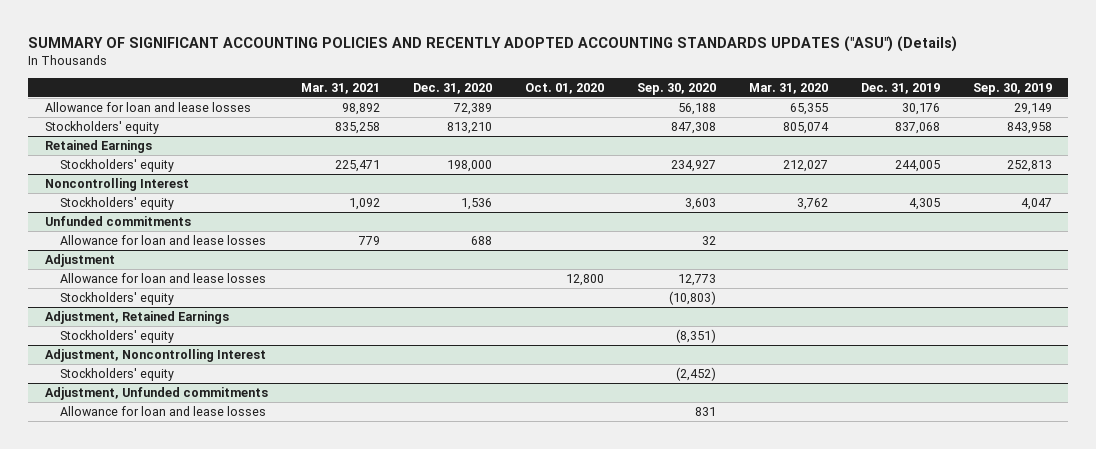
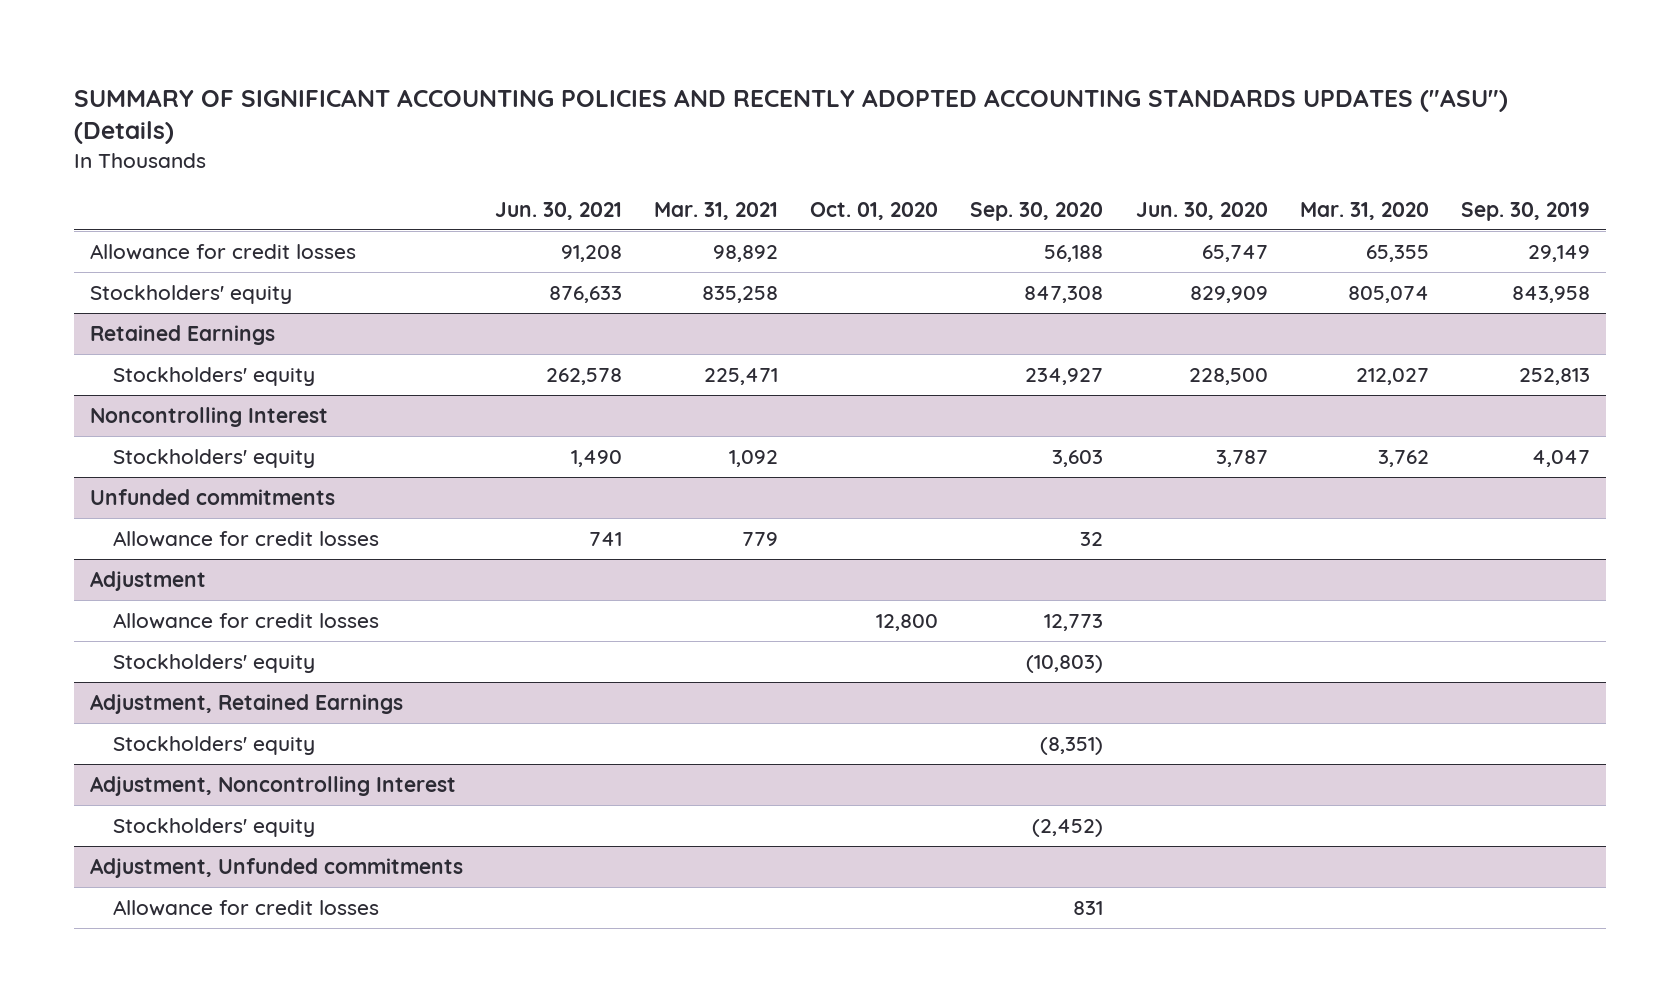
- | Mar. 31, 2021 | Dec. 31, 2020 | Oct. 01, 2020 | Sep. 30, 2020 | Mar. 31, 2020 | Dec. 31, 2019 | Sep. 30, 2019
+ | Jun. 30, 2021 | Mar. 31, 2021 | Oct. 01, 2020 | Sep. 30, 2020 | Jun. 30, 2020 | Mar. 31, 2020 | Sep. 30, 2019
- Allowance for loan and lease losses | 98,892 | 72,389 | | 56,188 | 65,355 | 30,176 | 29,149
+ Allowance for credit losses | 91,208 | 98,892 | | 56,188 | 65,747 | 65,355 | 29,149
@ Unfunded commitments
- Allowance for loan and lease losses | 779 | 688 | | 32 | | |
+ Allowance for credit losses | 741 | 779 | | 32 | | |
@ Adjustment
- Allowance for loan and lease losses | | | 12,800 | 12,773 | | |
+ Allowance for credit losses | | | 12,800 | 12,773 | | |
@ Adjustment, Unfunded commitments
- Allowance for loan and lease losses | | | | 831 | | |
+ Allowance for credit losses | | | | 831 | | |

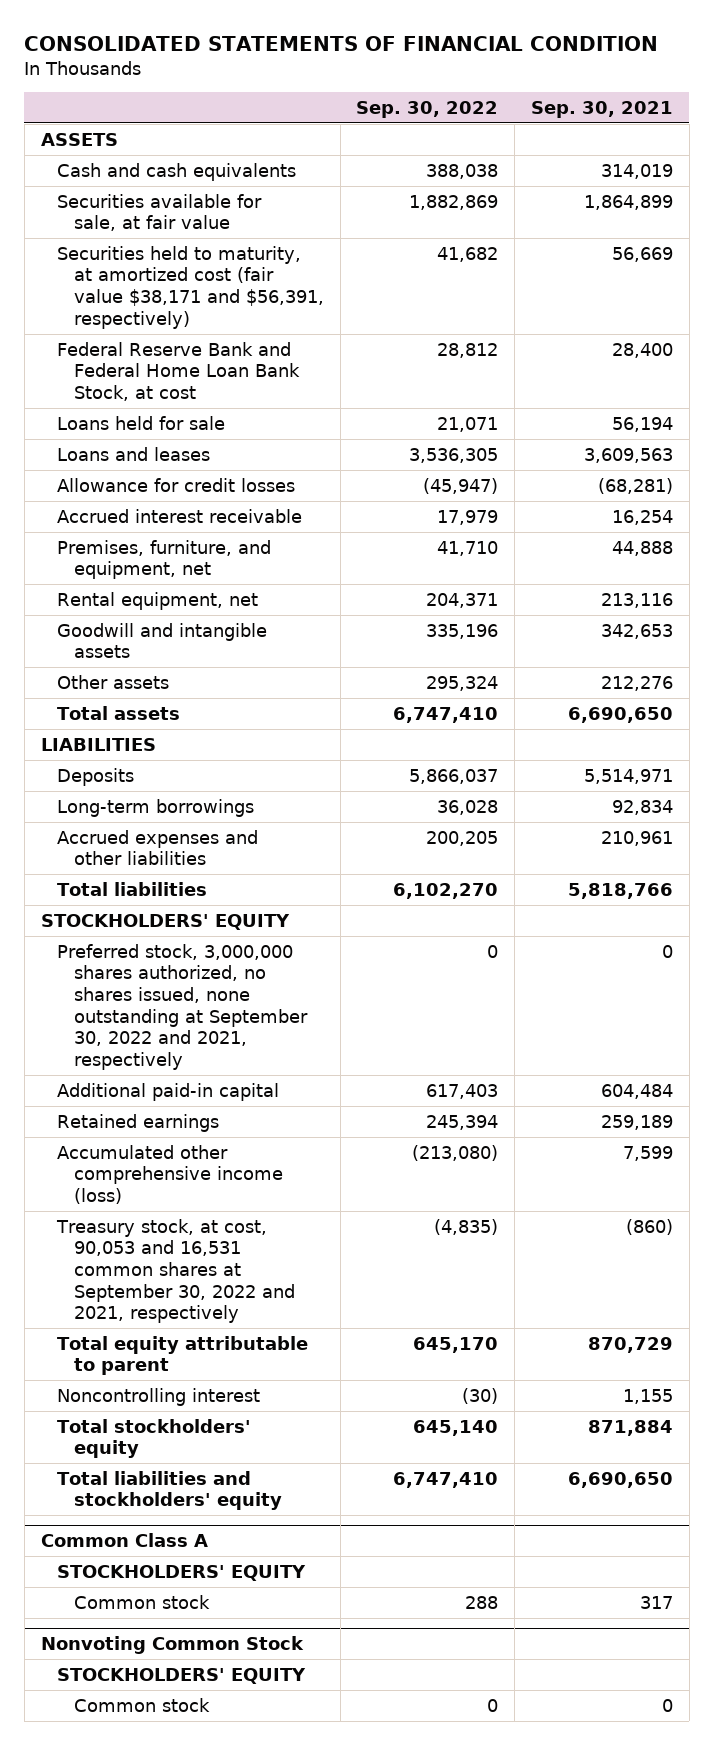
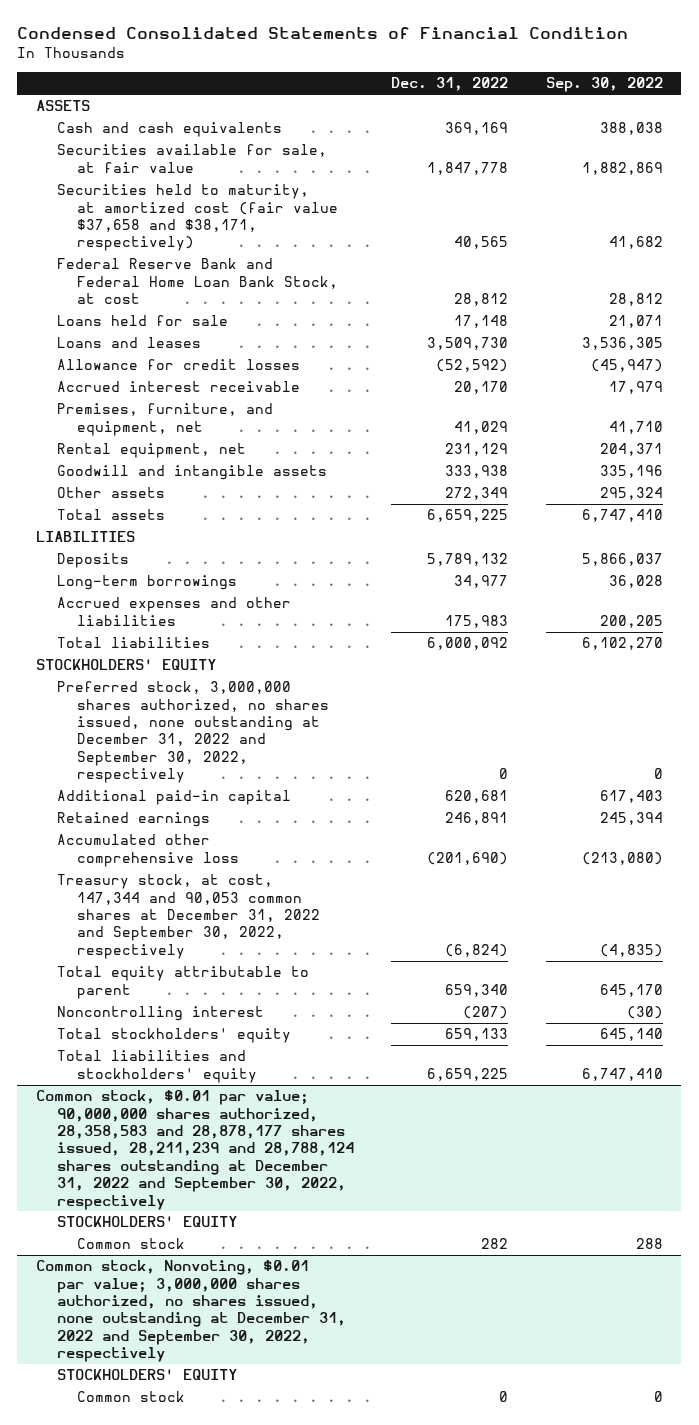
- CONSOLIDATED STATEMENTS OF FINANCIAL CONDITION
+ Condensed Consolidated Statements of Financial Condition
- | Sep. 30, 2022 | Sep. 30, 2021
+ | Dec. 31, 2022 | Sep. 30, 2022
- Securities held to maturity, at amortized cost (fair value $38,171 and $56,391, respectively) | 41,682 | 56,669
+ Securities held to maturity, at amortized cost (fair value $37,658 and $38,171, respectively) | 40,565 | 41,682
- Preferred stock, 3,000,000 shares authorized, no shares issued, none outstanding at September 30, 2022 and 2021, respectively | 0 | 0
+ Preferred stock, 3,000,000 shares authorized, no shares issued, none outstanding at December 31, 2022 and September 30, 2022, respectively | 0 | 0
- Accumulated other comprehensive income (loss) | (213,080) | 7,599
- Treasury stock, at cost, 90,053 and 16,531 common shares at September 30, 2022 and 2021, respectively | (4,835) | (860)
+ Accumulated other comprehensive loss | (201,690) | (213,080)
+ Treasury stock, at cost, 147,344 and 90,053 common shares at December 31, 2022 and September 30, 2022, respectively | (6,824) | (4,835)
- Common Class A
+ Common stock, $0.01 par value; 90,000,000 shares authorized, 28,358,583 and 28,878,177 shares issued, 28,211,239 and 28,788,124 shares outstanding at December 31, 2022 and September 30, 2022, respectively
- Nonvoting Common Stock
+ Common stock, Nonvoting, $0.01 par value; 3,000,000 shares authorized, no shares issued, none outstanding at December 31, 2022 and September 30, 2022, respectively

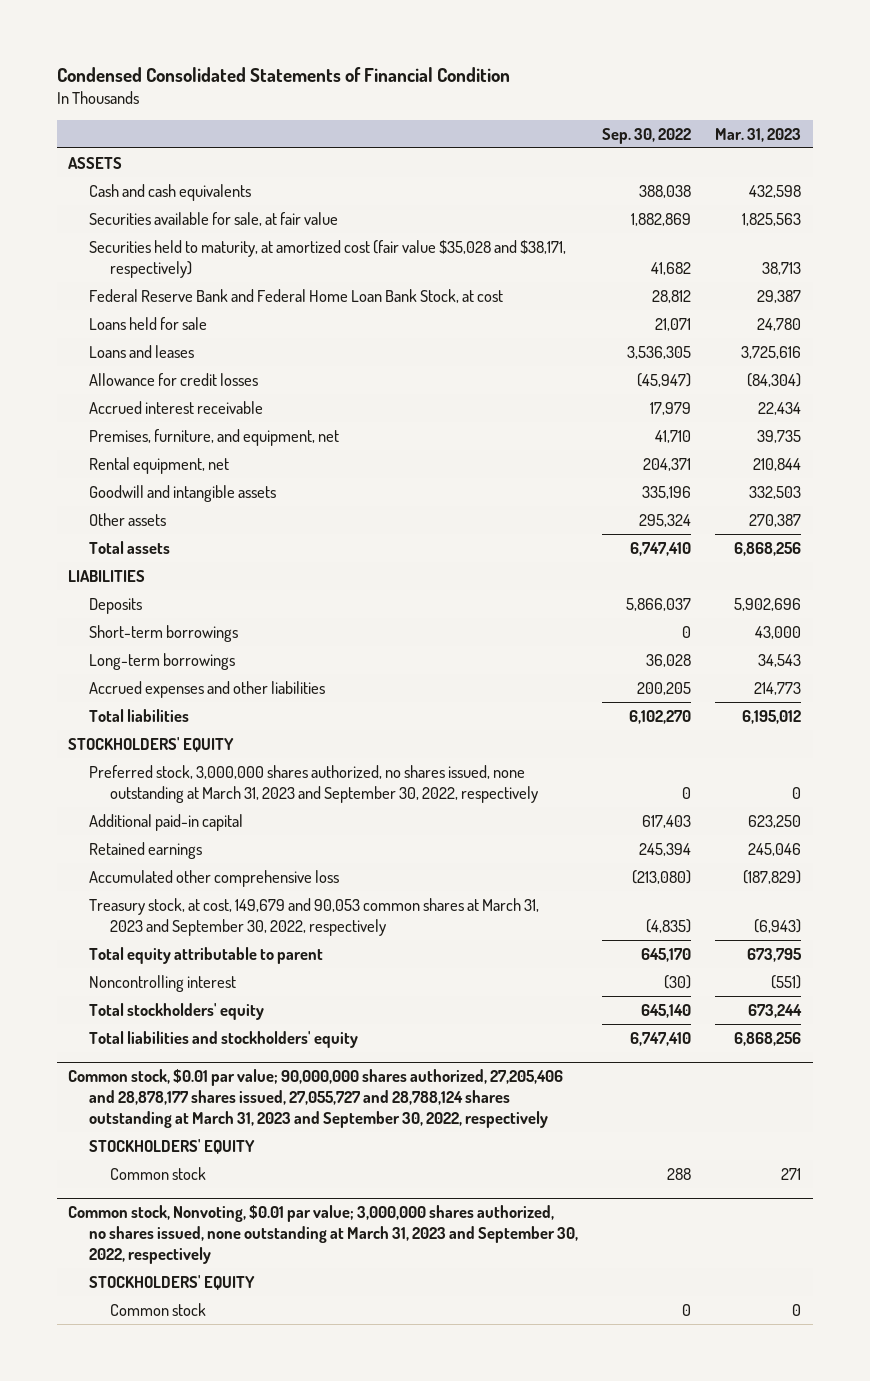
- | Dec. 31, 2022 | Sep. 30, 2022
+ | Sep. 30, 2022 | Mar. 31, 2023
- Securities held to maturity, at amortized cost (fair value $37,658 and $38,171, respectively) | 40,565 | 41,682
+ Securities held to maturity, at amortized cost (fair value $35,028 and $38,171, respectively) | 41,682 | 38,713
+ Short-term borrowings | 0 | 43,000
- Preferred stock, 3,000,000 shares authorized, no shares issued, none outstanding at December 31, 2022 and September 30, 2022, respectively | 0 | 0
+ Preferred stock, 3,000,000 shares authorized, no shares issued, none outstanding at March 31, 2023 and September 30, 2022, respectively | 0 | 0
- Treasury stock, at cost, 147,344 and 90,053 common shares at December 31, 2022 and September 30, 2022, respectively | (6,824) | (4,835)
+ Treasury stock, at cost, 149,679 and 90,053 common shares at March 31, 2023 and September 30, 2022, respectively | (4,835) | (6,943)
- Common stock, $0.01 par value; 90,000,000 shares authorized, 28,358,583 and 28,878,177 shares issued, 28,211,239 and 28,788,124 shares outstanding at December 31, 2022 and September 30, 2022, respectively
+ Common stock, $0.01 par value; 90,000,000 shares authorized, 27,205,406 and 28,878,177 shares issued, 27,055,727 and 28,788,124 shares outstanding at March 31, 2023 and September 30, 2022, respectively
- Common stock, Nonvoting, $0.01 par value; 3,000,000 shares authorized, no shares issued, none outstanding at December 31, 2022 and September 30, 2022, respectively
+ Common stock, Nonvoting, $0.01 par value; 3,000,000 shares authorized, no shares issued, none outstanding at March 31, 2023 and September 30, 2022, respectively

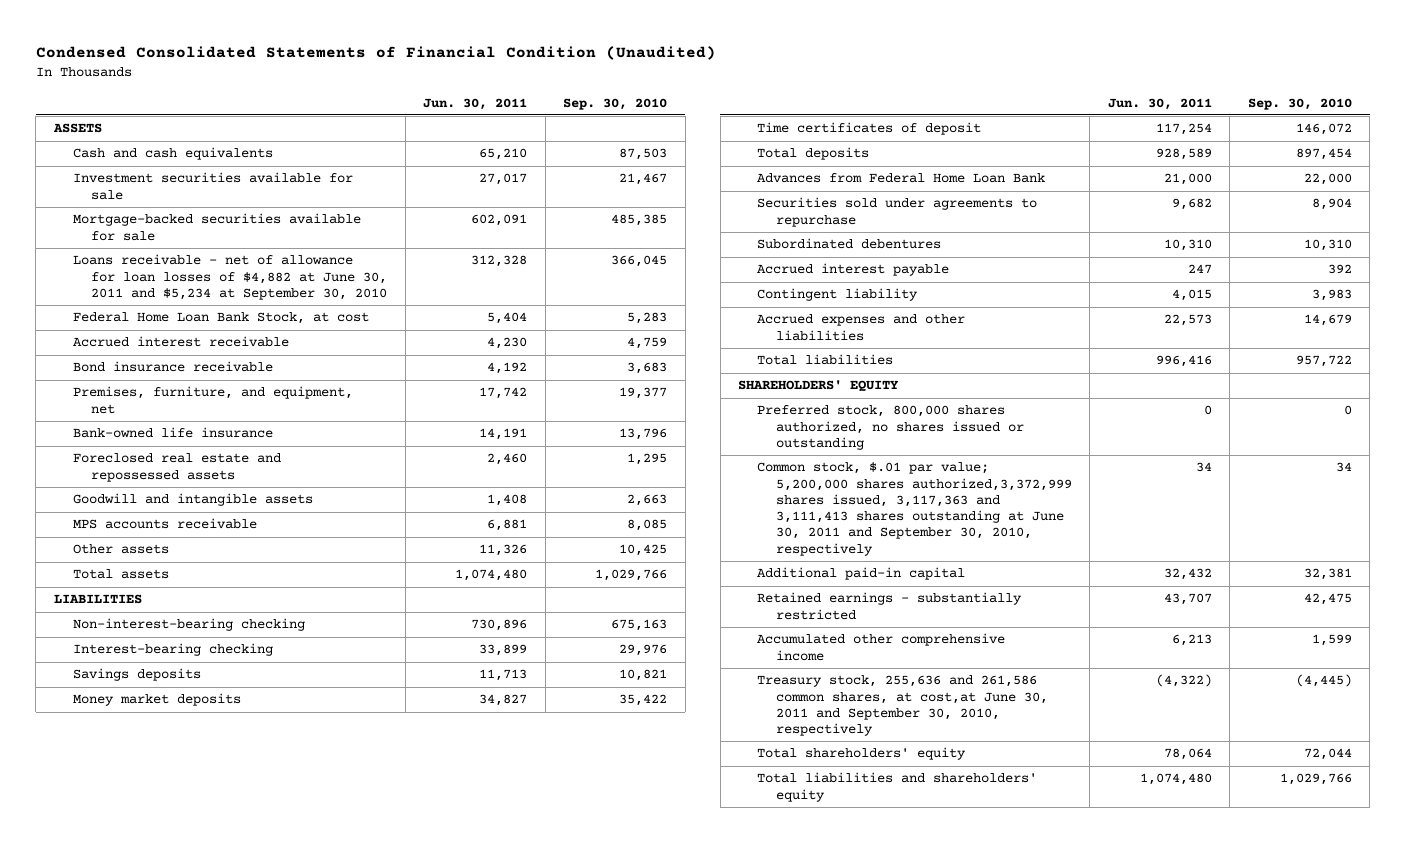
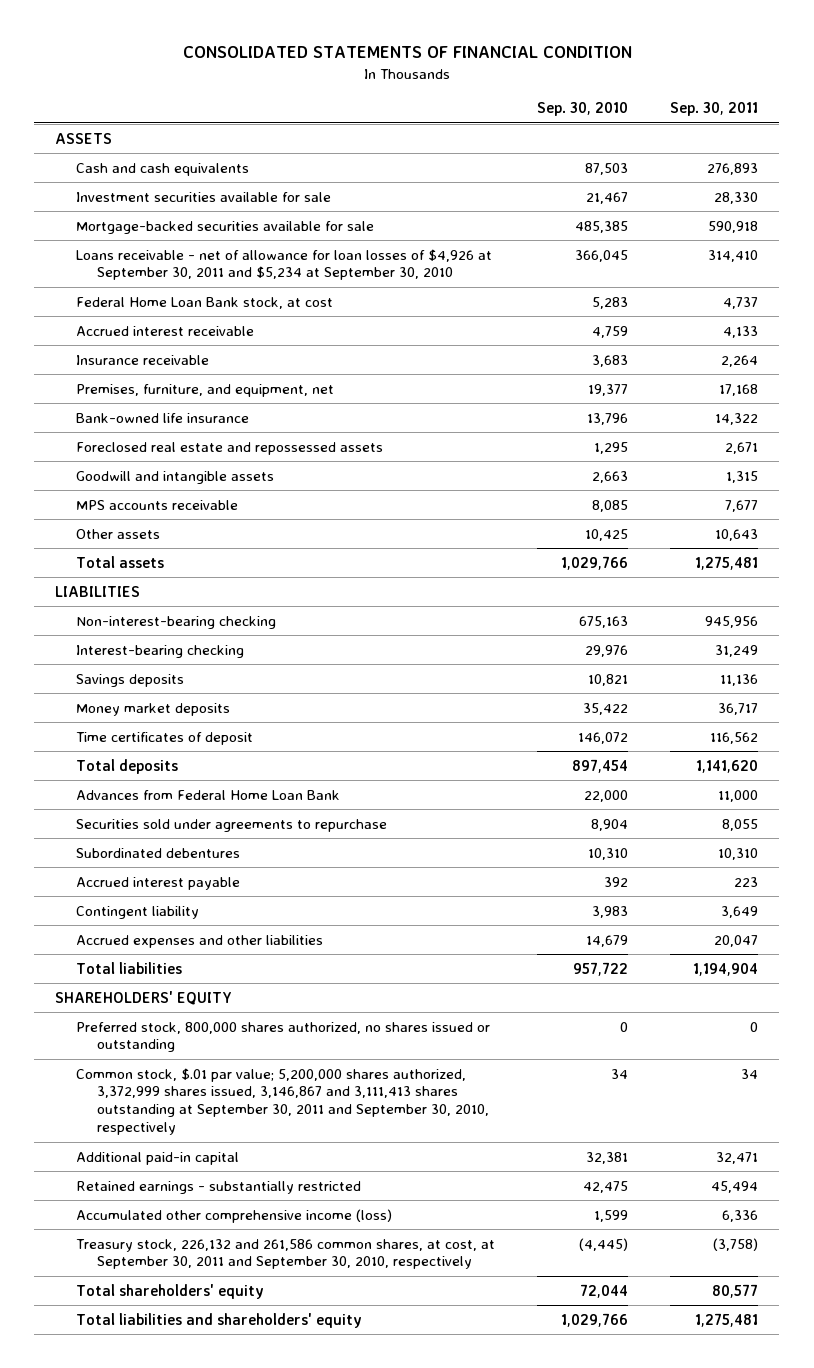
- Condensed Consolidated Statements of Financial Condition (Unaudited)
+ CONSOLIDATED STATEMENTS OF FINANCIAL CONDITION
- | Jun. 30, 2011 | Sep. 30, 2010
+ | Sep. 30, 2010 | Sep. 30, 2011
- Loans receivable - net of allowance for loan losses of $4,882 at June 30, 2011 and $5,234 at September 30, 2010 | 312,328 | 366,045
- Federal Home Loan Bank Stock, at cost | 5,404 | 5,283
+ Loans receivable - net of allowance for loan losses of $4,926 at September 30, 2011 and $5,234 at September 30, 2010 | 366,045 | 314,410
+ Federal Home Loan Bank stock, at cost | 5,283 | 4,737
- Bond insurance receivable | 4,192 | 3,683
+ Insurance receivable | 3,683 | 2,264
- Common stock, $.01 par value; 5,200,000 shares authorized,3,372,999 shares issued, 3,117,363 and 3,111,413 shares outstanding at June 30, 2011 and September 30, 2010, respectively | 34 | 34
+ Common stock, $.01 par value; 5,200,000 shares authorized, 3,372,999 shares issued, 3,146,867 and 3,111,413 shares outstanding at September 30, 2011 and September 30, 2010, respectively | 34 | 34
- Accumulated other comprehensive income | 6,213 | 1,599
- Treasury stock, 255,636 and 261,586 common shares, at cost,at June 30, 2011 and September 30, 2010, respectively | (4,322) | (4,445)
+ Accumulated other comprehensive income (loss) | 1,599 | 6,336
+ Treasury stock, 226,132 and 261,586 common shares, at cost, at September 30, 2011 and September 30, 2010, respectively | (4,445) | (3,758)

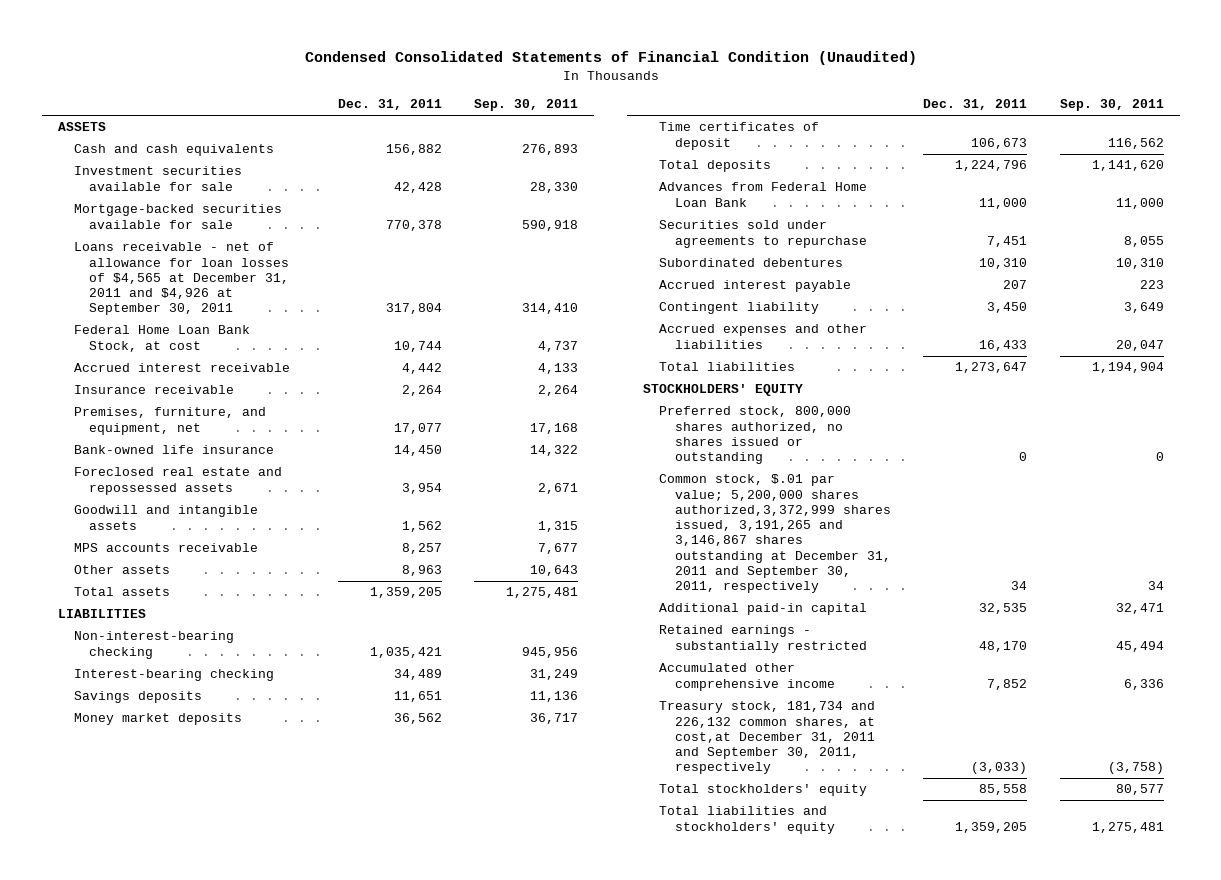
- CONSOLIDATED STATEMENTS OF FINANCIAL CONDITION
+ Condensed Consolidated Statements of Financial Condition (Unaudited)
- | Sep. 30, 2010 | Sep. 30, 2011
+ | Dec. 31, 2011 | Sep. 30, 2011
- Loans receivable - net of allowance for loan losses of $4,926 at September 30, 2011 and $5,234 at September 30, 2010 | 366,045 | 314,410
- Federal Home Loan Bank stock, at cost | 5,283 | 4,737
+ Loans receivable - net of allowance for loan losses of $4,565 at December 31, 2011 and $4,926 at September 30, 2011 | 317,804 | 314,410
+ Federal Home Loan Bank Stock, at cost | 10,744 | 4,737
- SHAREHOLDERS' EQUITY
+ STOCKHOLDERS' EQUITY
- Common stock, $.01 par value; 5,200,000 shares authorized, 3,372,999 shares issued, 3,146,867 and 3,111,413 shares outstanding at September 30, 2011 and September 30, 2010, respectively | 34 | 34
+ Common stock, $.01 par value; 5,200,000 shares authorized,3,372,999 shares issued, 3,191,265 and 3,146,867 shares outstanding at December 31, 2011 and September 30, 2011, respectively | 34 | 34
- Accumulated other comprehensive income (loss) | 1,599 | 6,336
- Treasury stock, 226,132 and 261,586 common shares, at cost, at September 30, 2011 and September 30, 2010, respectively | (4,445) | (3,758)
- Total shareholders' equity | 72,044 | 80,577
- Total liabilities and shareholders' equity | 1,029,766 | 1,275,481
+ Accumulated other comprehensive income | 7,852 | 6,336
+ Treasury stock, 181,734 and 226,132 common shares, at cost,at December 31, 2011 and September 30, 2011, respectively | (3,033) | (3,758)
+ Total stockholders' equity | 85,558 | 80,577
+ Total liabilities and stockholders' equity | 1,359,205 | 1,275,481

